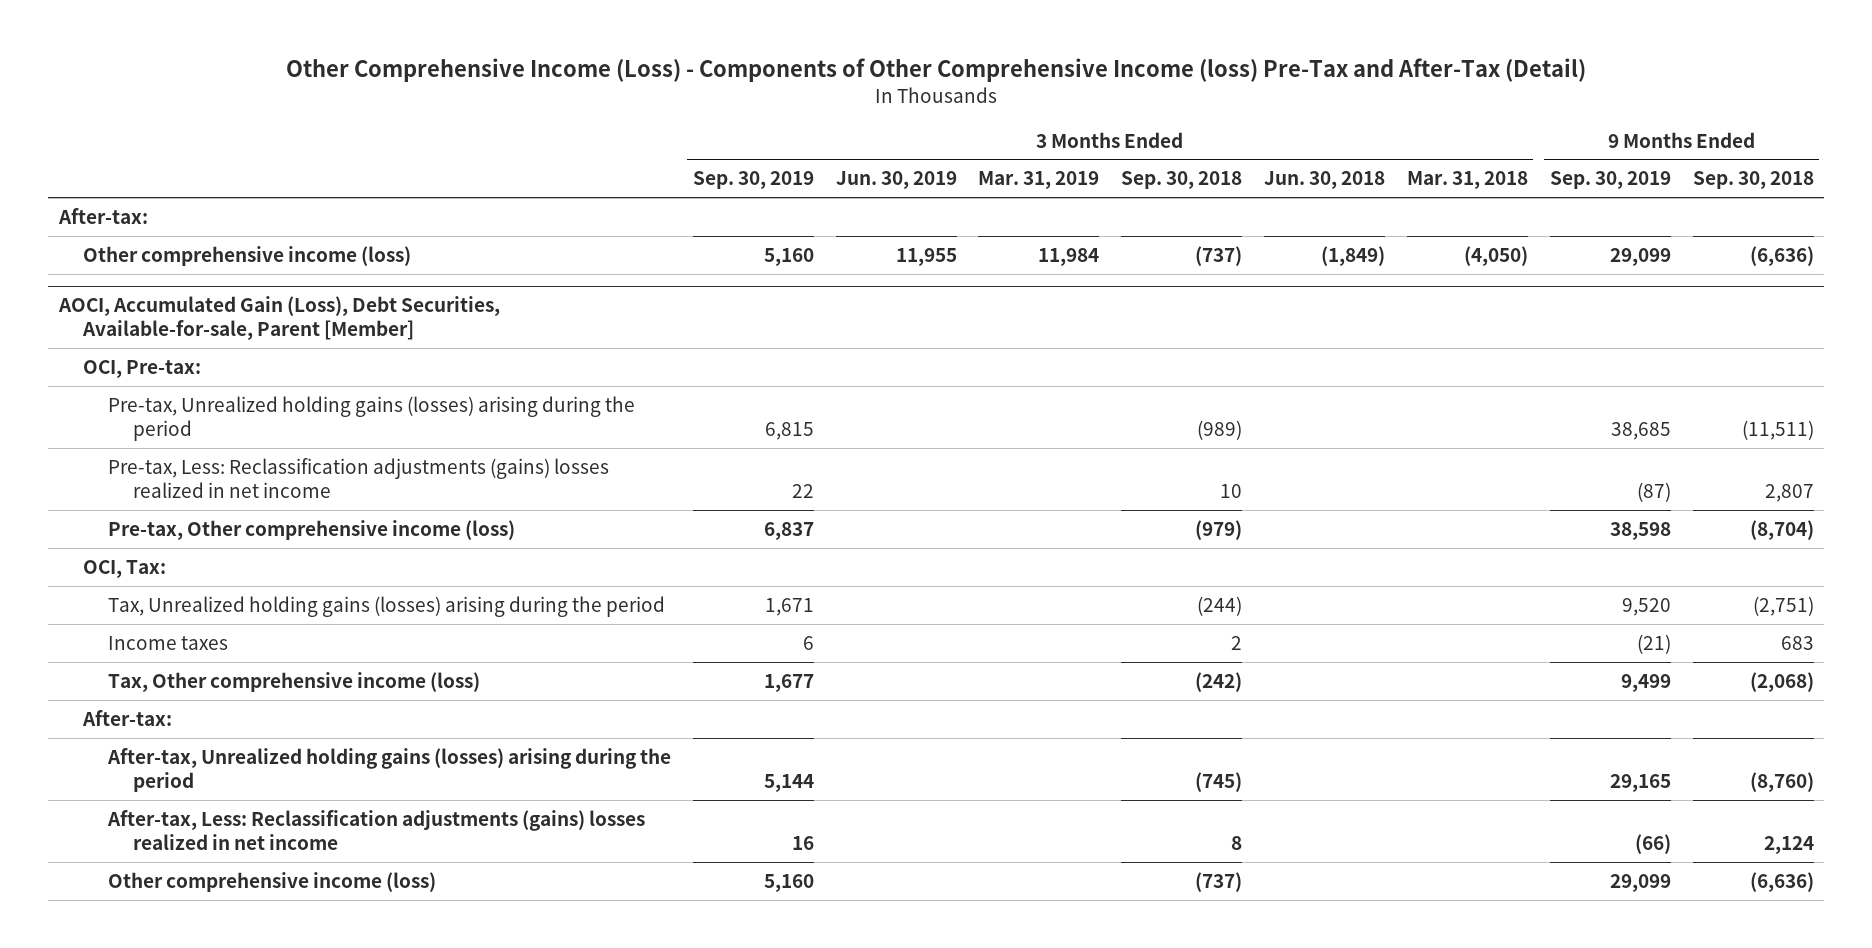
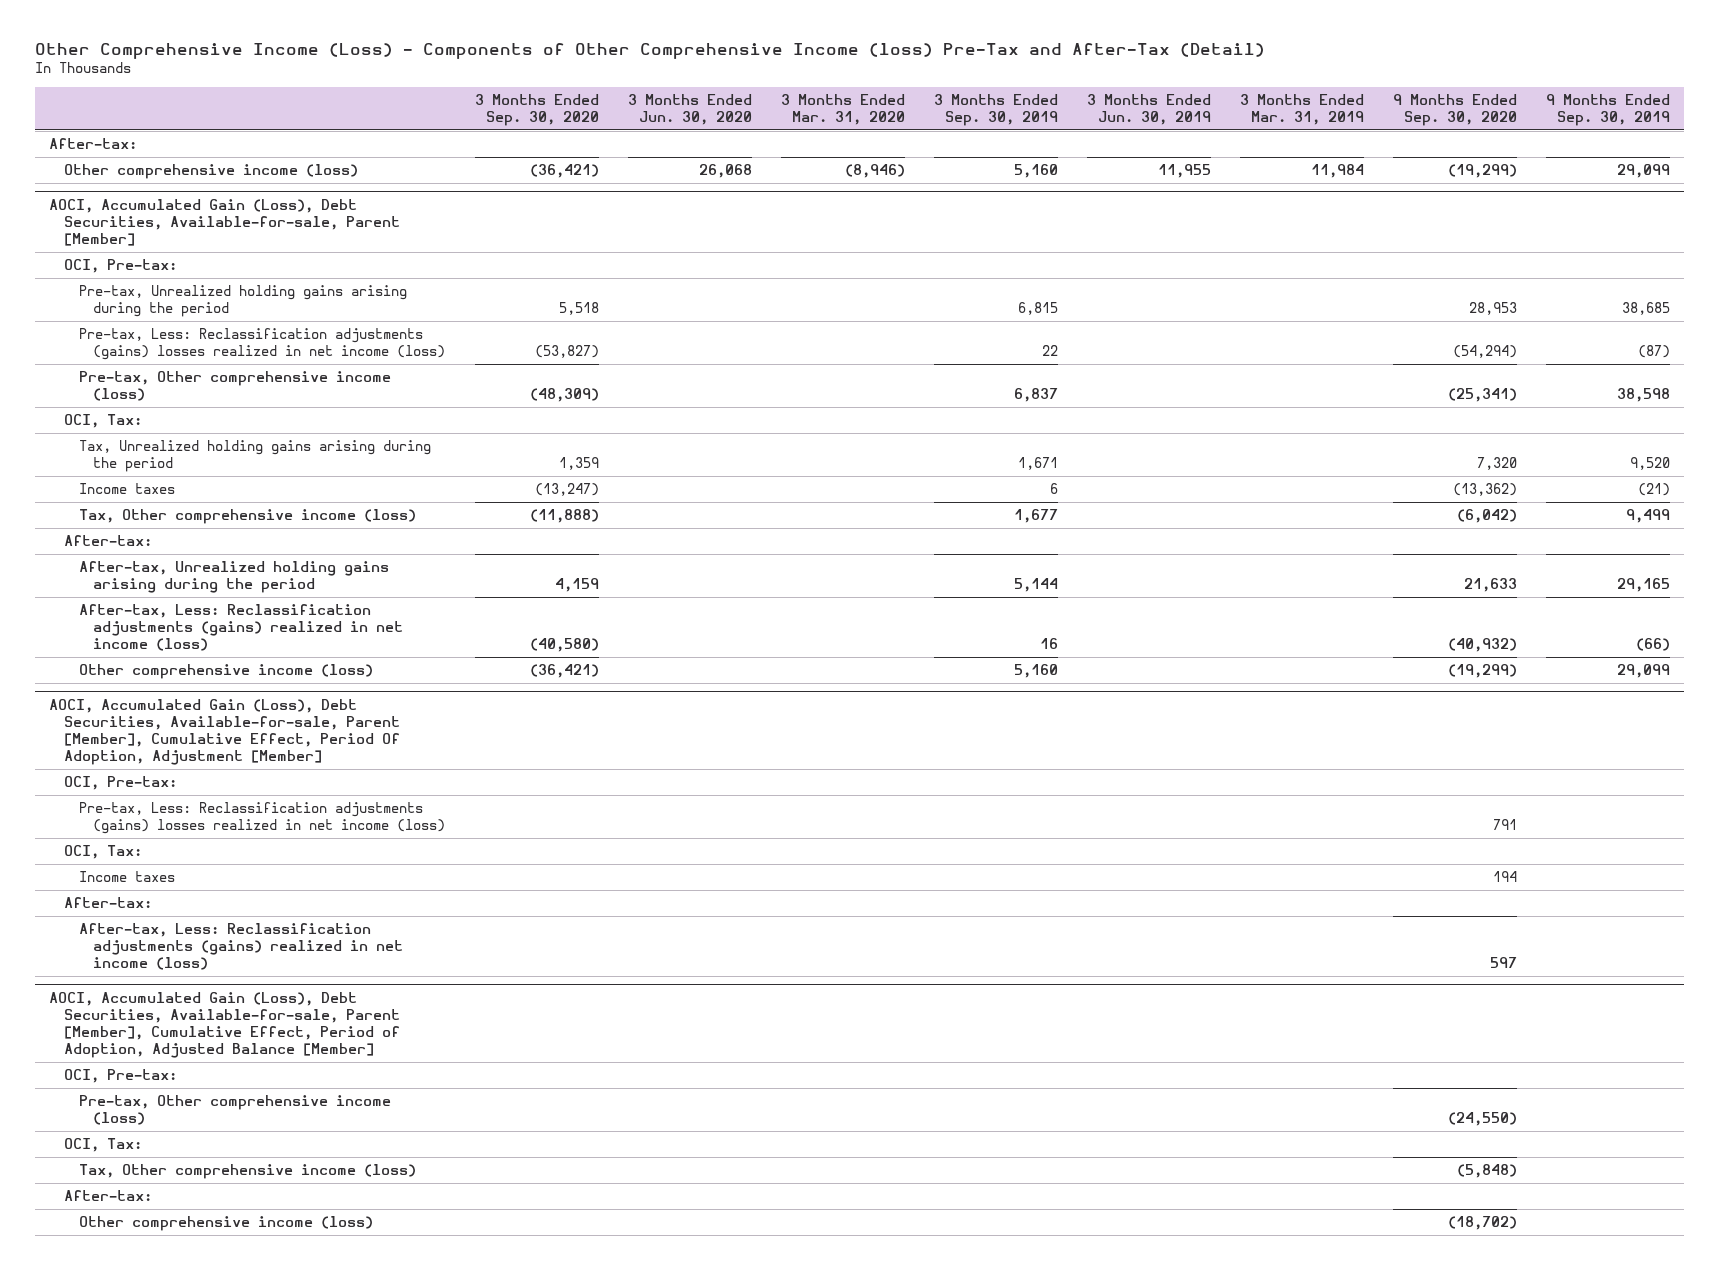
- | 3 Months Ended Sep. 30, 2019 | 3 Months Ended Jun. 30, 2019 | 3 Months Ended Mar. 31, 2019 | 3 Months Ended Sep. 30, 2018 | 3 Months Ended Jun. 30, 2018 | 3 Months Ended Mar. 31, 2018 | 9 Months Ended Sep. 30, 2019 | 9 Months Ended Sep. 30, 2018
+ | 3 Months Ended Sep. 30, 2020 | 3 Months Ended Jun. 30, 2020 | 3 Months Ended Mar. 31, 2020 | 3 Months Ended Sep. 30, 2019 | 3 Months Ended Jun. 30, 2019 | 3 Months Ended Mar. 31, 2019 | 9 Months Ended Sep. 30, 2020 | 9 Months Ended Sep. 30, 2019
@ AOCI, Accumulated Gain (Loss), Debt Securities, Available-for-sale, Parent [Member]
- Pre-tax, Unrealized holding gains (losses) arising during the period | 6,815 | | | (989) | | | 38,685 | (11,511)
- Pre-tax, Less: Reclassification adjustments (gains) losses realized in net income | 22 | | | 10 | | | (87) | 2,807
+ Pre-tax, Unrealized holding gains arising during the period | 5,518 | | | 6,815 | | | 28,953 | 38,685
+ Pre-tax, Less: Reclassification adjustments (gains) losses realized in net income (loss) | (53,827) | | | 22 | | | (54,294) | (87)
- Tax, Unrealized holding gains (losses) arising during the period | 1,671 | | | (244) | | | 9,520 | (2,751)
+ Tax, Unrealized holding gains arising during the period | 1,359 | | | 1,671 | | | 7,320 | 9,520
- After-tax, Unrealized holding gains (losses) arising during the period | 5,144 | | | (745) | | | 29,165 | (8,760)
- After-tax, Less: Reclassification adjustments (gains) losses realized in net income | 16 | | | 8 | | | (66) | 2,124
+ After-tax, Unrealized holding gains arising during the period | 4,159 | | | 5,144 | | | 21,633 | 29,165
+ After-tax, Less: Reclassification adjustments (gains) realized in net income (loss) | (40,580) | | | 16 | | | (40,932) | (66)
+ AOCI, Accumulated Gain (Loss), Debt Securities, Available-for-sale, Parent [Member], Cumulative Effect, Period Of Adoption, Adjustment [Member]
+ OCI, Pre-tax:
+ Pre-tax, Less: Reclassification adjustments (gains) losses realized in net income (loss) | | | | | | | 791 |
+ OCI, Tax:
+ Income taxes | | | | | | | 194 |
+ After-tax:
+ After-tax, Less: Reclassification adjustments (gains) realized in net income (loss) | | | | | | | 597 |
+ AOCI, Accumulated Gain (Loss), Debt Securities, Available-for-sale, Parent [Member], Cumulative Effect, Period of Adoption, Adjusted Balance [Member]
+ OCI, Pre-tax:
+ Pre-tax, Other comprehensive income (loss) | | | | | | | (24,550) |
+ OCI, Tax:
+ Tax, Other comprehensive income (loss) | | | | | | | (5,848) |
+ After-tax:
+ Other comprehensive income (loss) | | | | | | | (18,702) |

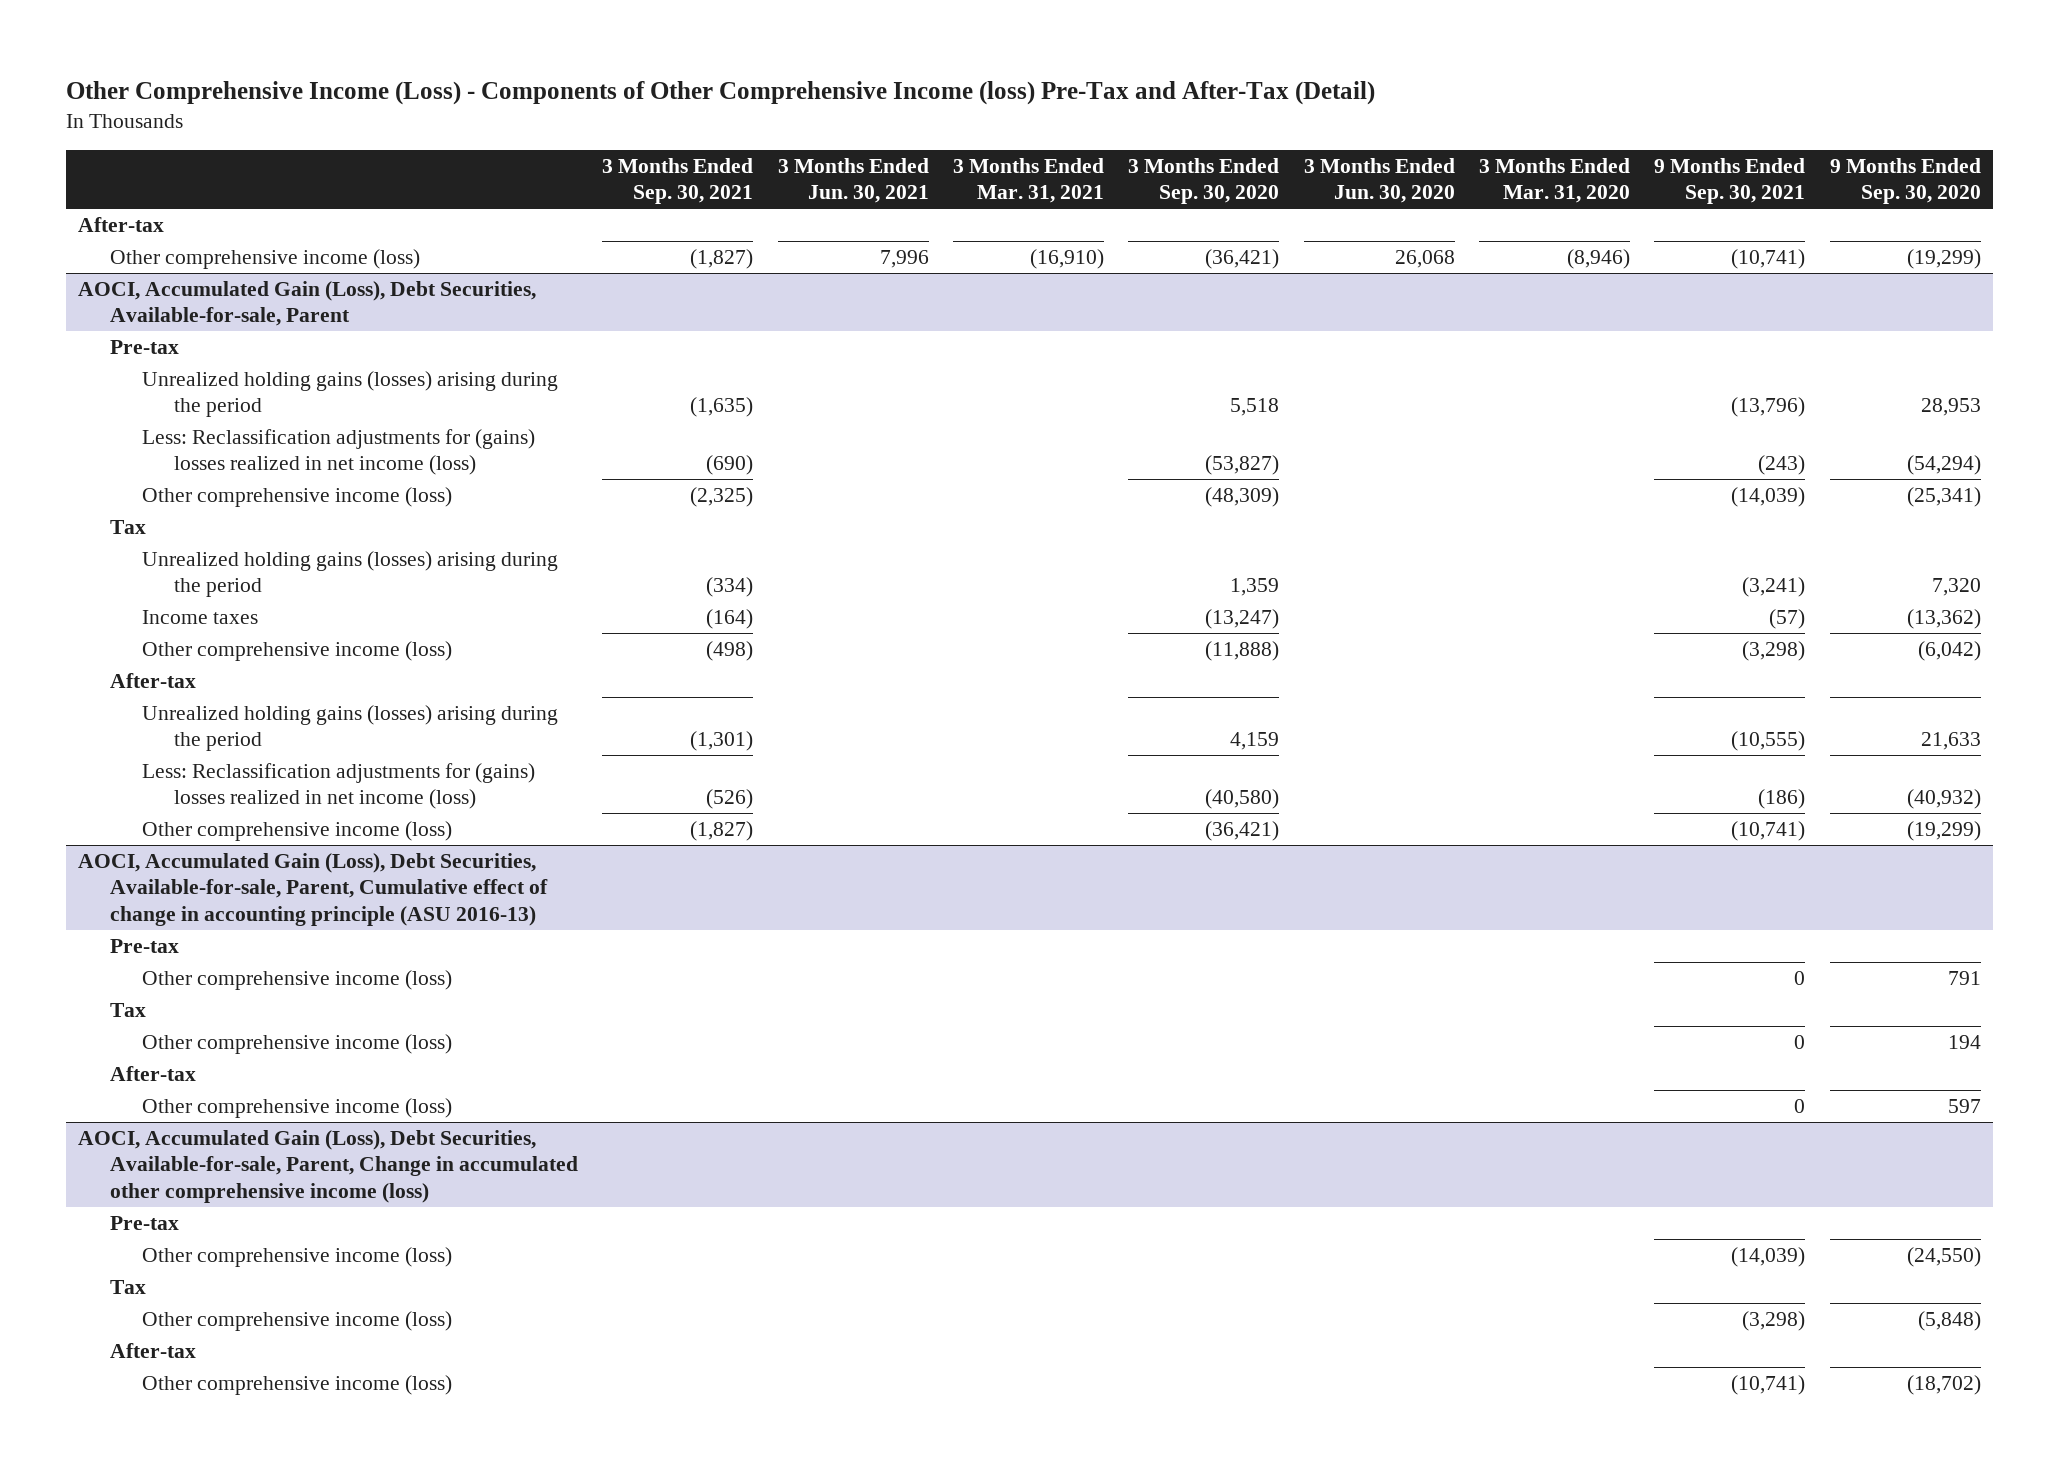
- | 3 Months Ended Sep. 30, 2020 | 3 Months Ended Jun. 30, 2020 | 3 Months Ended Mar. 31, 2020 | 3 Months Ended Sep. 30, 2019 | 3 Months Ended Jun. 30, 2019 | 3 Months Ended Mar. 31, 2019 | 9 Months Ended Sep. 30, 2020 | 9 Months Ended Sep. 30, 2019
+ | 3 Months Ended Sep. 30, 2021 | 3 Months Ended Jun. 30, 2021 | 3 Months Ended Mar. 31, 2021 | 3 Months Ended Sep. 30, 2020 | 3 Months Ended Jun. 30, 2020 | 3 Months Ended Mar. 31, 2020 | 9 Months Ended Sep. 30, 2021 | 9 Months Ended Sep. 30, 2020
- After-tax:
+ After-tax
- AOCI, Accumulated Gain (Loss), Debt Securities, Available-for-sale, Parent [Member]
- OCI, Pre-tax:
- Pre-tax, Unrealized holding gains arising during the period | 5,518 | | | 6,815 | | | 28,953 | 38,685
- Pre-tax, Less: Reclassification adjustments (gains) losses realized in net income (loss) | (53,827) | | | 22 | | | (54,294) | (87)
- Pre-tax, Other comprehensive income (loss) | (48,309) | | | 6,837 | | | (25,341) | 38,598
- OCI, Tax:
- Tax, Unrealized holding gains arising during the period | 1,359 | | | 1,671 | | | 7,320 | 9,520
+ AOCI, Accumulated Gain (Loss), Debt Securities, Available-for-sale, Parent
+ Pre-tax
+ Unrealized holding gains (losses) arising during the period | (1,635) | | | 5,518 | | | (13,796) | 28,953
+ Less: Reclassification adjustments for (gains) losses realized in net income (loss) | (690) | | | (53,827) | | | (243) | (54,294)
+ Other comprehensive income (loss) | (2,325) | | | (48,309) | | | (14,039) | (25,341)
+ Tax
+ Unrealized holding gains (losses) arising during the period | (334) | | | 1,359 | | | (3,241) | 7,320
- Tax, Other comprehensive income (loss) | (11,888) | | | 1,677 | | | (6,042) | 9,499
- After-tax:
- After-tax, Unrealized holding gains arising during the period | 4,159 | | | 5,144 | | | 21,633 | 29,165
- After-tax, Less: Reclassification adjustments (gains) realized in net income (loss) | (40,580) | | | 16 | | | (40,932) | (66)
+ Other comprehensive income (loss) | (498) | | | (11,888) | | | (3,298) | (6,042)
+ After-tax
+ Unrealized holding gains (losses) arising during the period | (1,301) | | | 4,159 | | | (10,555) | 21,633
+ Less: Reclassification adjustments for (gains) losses realized in net income (loss) | (526) | | | (40,580) | | | (186) | (40,932)
- AOCI, Accumulated Gain (Loss), Debt Securities, Available-for-sale, Parent [Member], Cumulative Effect, Period Of Adoption, Adjustment [Member]
- OCI, Pre-tax:
- Pre-tax, Less: Reclassification adjustments (gains) losses realized in net income (loss) | | | | | | | 791 |
- OCI, Tax:
- Income taxes | | | | | | | 194 |
- After-tax:
- After-tax, Less: Reclassification adjustments (gains) realized in net income (loss) | | | | | | | 597 |
- AOCI, Accumulated Gain (Loss), Debt Securities, Available-for-sale, Parent [Member], Cumulative Effect, Period of Adoption, Adjusted Balance [Member]
- OCI, Pre-tax:
- Pre-tax, Other comprehensive income (loss) | | | | | | | (24,550) |
- OCI, Tax:
- Tax, Other comprehensive income (loss) | | | | | | | (5,848) |
- After-tax:
+ AOCI, Accumulated Gain (Loss), Debt Securities, Available-for-sale, Parent, Cumulative effect of change in accounting principle (ASU 2016-13)
+ Pre-tax
+ Other comprehensive income (loss) | | | | | | | 0 | 791
+ Tax
+ Other comprehensive income (loss) | | | | | | | 0 | 194
+ After-tax
+ Other comprehensive income (loss) | | | | | | | 0 | 597
+ AOCI, Accumulated Gain (Loss), Debt Securities, Available-for-sale, Parent, Change in accumulated other comprehensive income (loss)
+ Pre-tax
+ Other comprehensive income (loss) | | | | | | | (14,039) | (24,550)
+ Tax
+ Other comprehensive income (loss) | | | | | | | (3,298) | (5,848)
+ After-tax

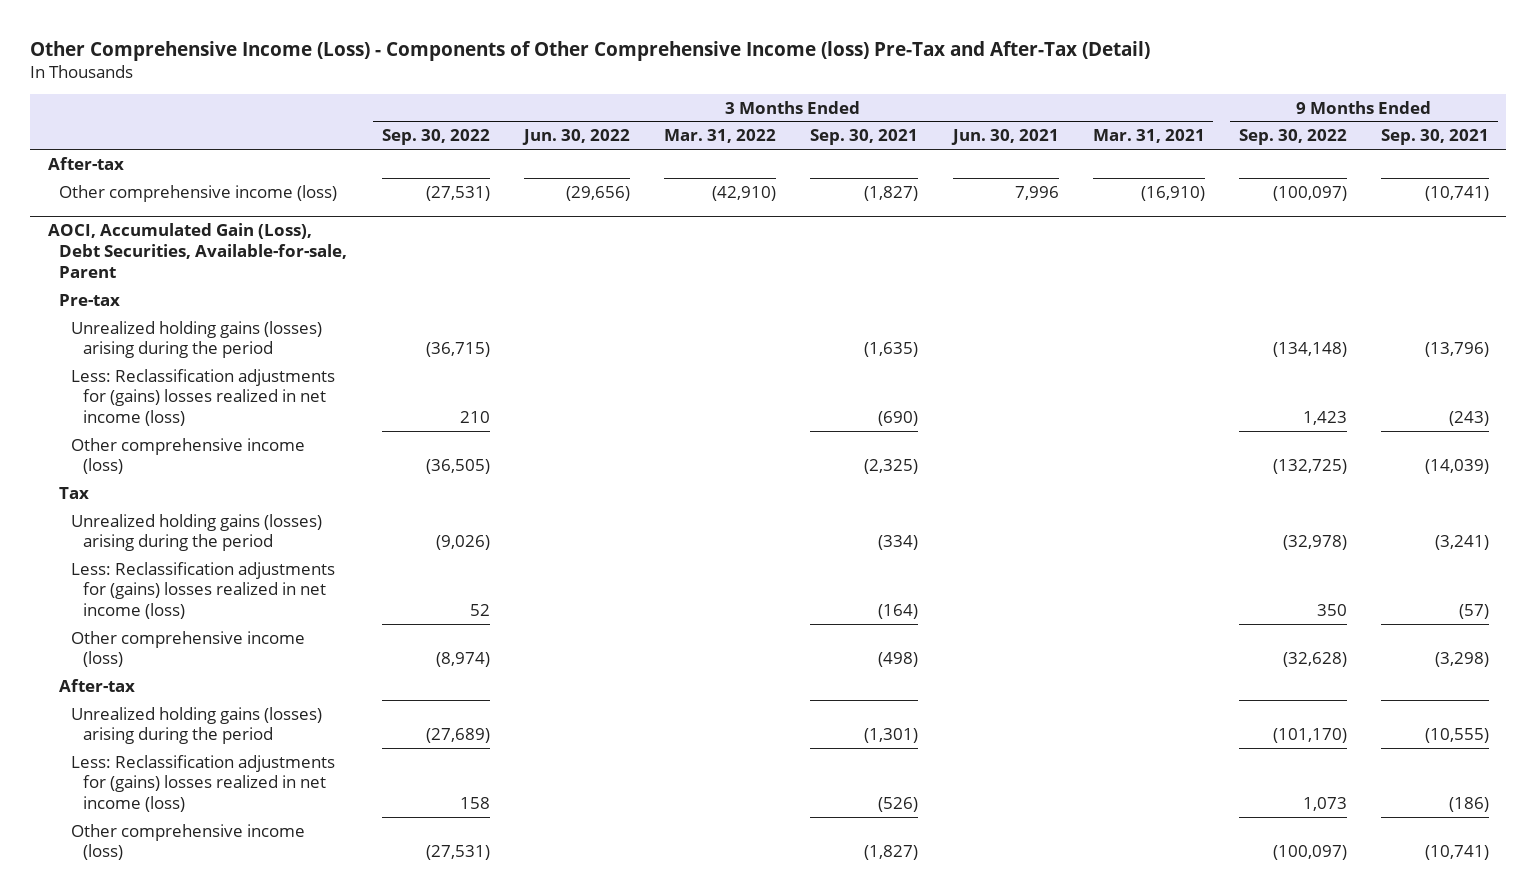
- | 3 Months Ended Sep. 30, 2021 | 3 Months Ended Jun. 30, 2021 | 3 Months Ended Mar. 31, 2021 | 3 Months Ended Sep. 30, 2020 | 3 Months Ended Jun. 30, 2020 | 3 Months Ended Mar. 31, 2020 | 9 Months Ended Sep. 30, 2021 | 9 Months Ended Sep. 30, 2020
+ | 3 Months Ended Sep. 30, 2022 | 3 Months Ended Jun. 30, 2022 | 3 Months Ended Mar. 31, 2022 | 3 Months Ended Sep. 30, 2021 | 3 Months Ended Jun. 30, 2021 | 3 Months Ended Mar. 31, 2021 | 9 Months Ended Sep. 30, 2022 | 9 Months Ended Sep. 30, 2021
@ AOCI, Accumulated Gain (Loss), Debt Securities, Available-for-sale, Parent
- Income taxes | (164) | | | (13,247) | | | (57) | (13,362)
+ Less: Reclassification adjustments for (gains) losses realized in net income (loss) | 52 | | | (164) | | | 350 | (57)
- AOCI, Accumulated Gain (Loss), Debt Securities, Available-for-sale, Parent, Cumulative effect of change in accounting principle (ASU 2016-13)
- Pre-tax
- Other comprehensive income (loss) | | | | | | | 0 | 791
- Tax
- Other comprehensive income (loss) | | | | | | | 0 | 194
- After-tax
- Other comprehensive income (loss) | | | | | | | 0 | 597
- AOCI, Accumulated Gain (Loss), Debt Securities, Available-for-sale, Parent, Change in accumulated other comprehensive income (loss)
- Pre-tax
- Other comprehensive income (loss) | | | | | | | (14,039) | (24,550)
- Tax
- Other comprehensive income (loss) | | | | | | | (3,298) | (5,848)
- After-tax
- Other comprehensive income (loss) | | | | | | | (10,741) | (18,702)

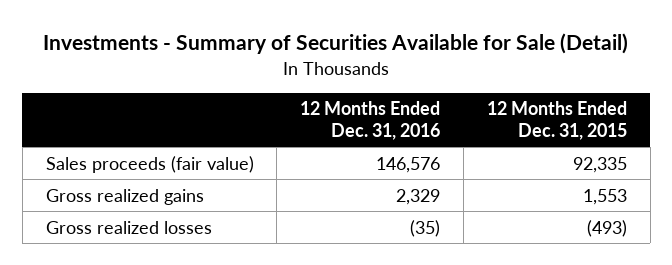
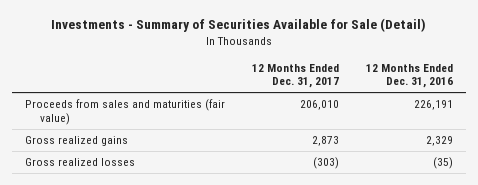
- | 12 Months Ended Dec. 31, 2016 | 12 Months Ended Dec. 31, 2015
+ | 12 Months Ended Dec. 31, 2017 | 12 Months Ended Dec. 31, 2016
- Sales proceeds (fair value) | 146,576 | 92,335
+ Proceeds from sales and maturities (fair value) | 206,010 | 226,191

